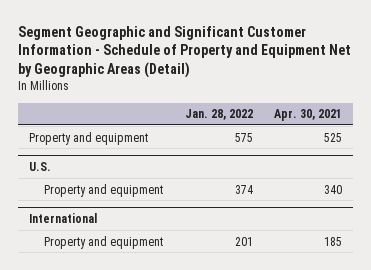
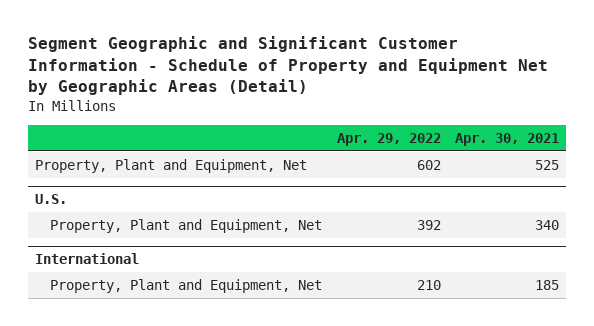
- | Jan. 28, 2022 | Apr. 30, 2021
+ | Apr. 29, 2022 | Apr. 30, 2021
- Property and equipment | 575 | 525
+ Property, Plant and Equipment, Net | 602 | 525
@ U.S.
- Property and equipment | 374 | 340
+ Property, Plant and Equipment, Net | 392 | 340
@ International
- Property and equipment | 201 | 185
+ Property, Plant and Equipment, Net | 210 | 185

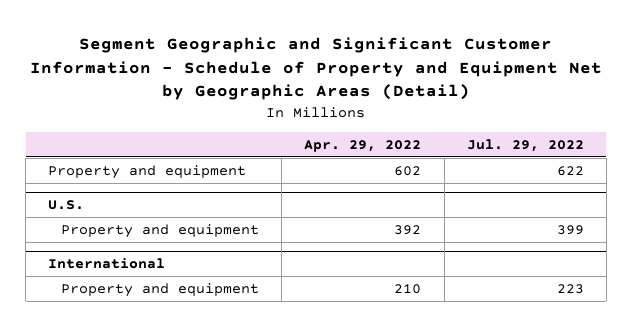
- | Apr. 29, 2022 | Apr. 30, 2021
+ | Apr. 29, 2022 | Jul. 29, 2022
- Property, Plant and Equipment, Net | 602 | 525
+ Property and equipment | 602 | 622
@ U.S.
- Property, Plant and Equipment, Net | 392 | 340
+ Property and equipment | 392 | 399
@ International
- Property, Plant and Equipment, Net | 210 | 185
+ Property and equipment | 210 | 223

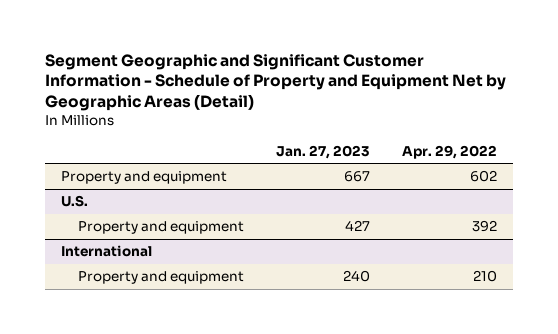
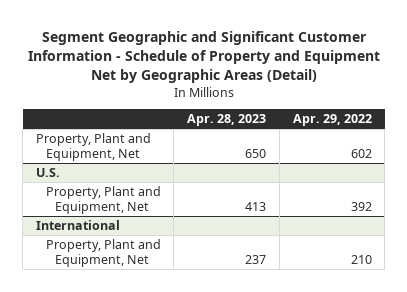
- | Jan. 27, 2023 | Apr. 29, 2022
+ | Apr. 28, 2023 | Apr. 29, 2022
- Property and equipment | 667 | 602
+ Property, Plant and Equipment, Net | 650 | 602
@ U.S.
- Property and equipment | 427 | 392
+ Property, Plant and Equipment, Net | 413 | 392
@ International
- Property and equipment | 240 | 210
+ Property, Plant and Equipment, Net | 237 | 210

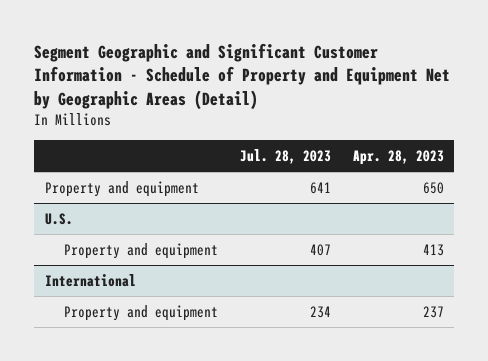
- | Apr. 28, 2023 | Apr. 29, 2022
+ | Jul. 28, 2023 | Apr. 28, 2023
- Property, Plant and Equipment, Net | 650 | 602
+ Property and equipment | 641 | 650
@ U.S.
- Property, Plant and Equipment, Net | 413 | 392
+ Property and equipment | 407 | 413
@ International
- Property, Plant and Equipment, Net | 237 | 210
+ Property and equipment | 234 | 237

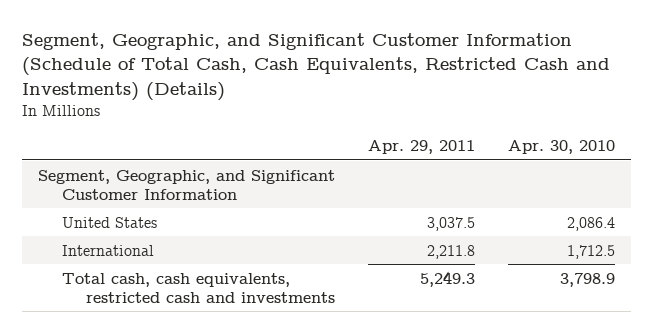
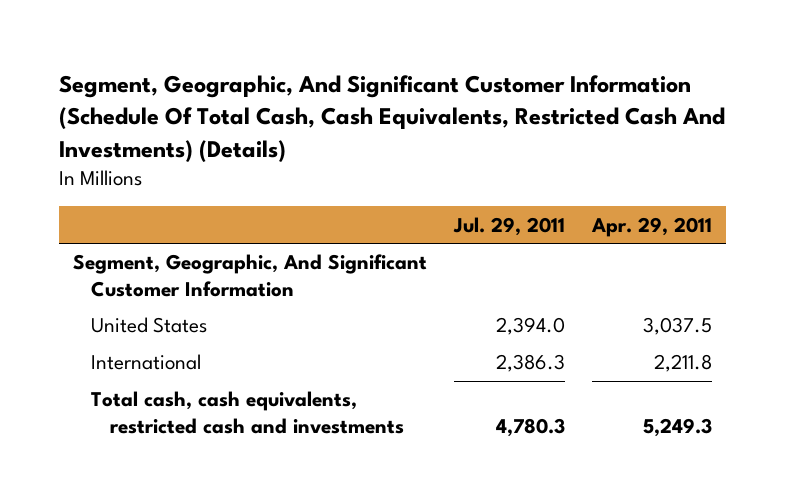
- Segment, Geographic, and Significant Customer Information (Schedule of Total Cash, Cash Equivalents, Restricted Cash and Investments) (Details)
+ Segment, Geographic, And Significant Customer Information (Schedule Of Total Cash, Cash Equivalents, Restricted Cash And Investments) (Details)
- | Apr. 29, 2011 | Apr. 30, 2010
+ | Jul. 29, 2011 | Apr. 29, 2011
- Segment, Geographic, and Significant Customer Information
+ Segment, Geographic, And Significant Customer Information

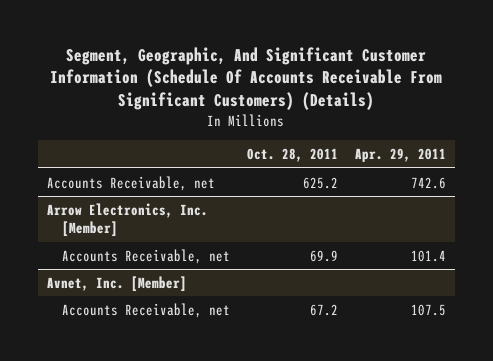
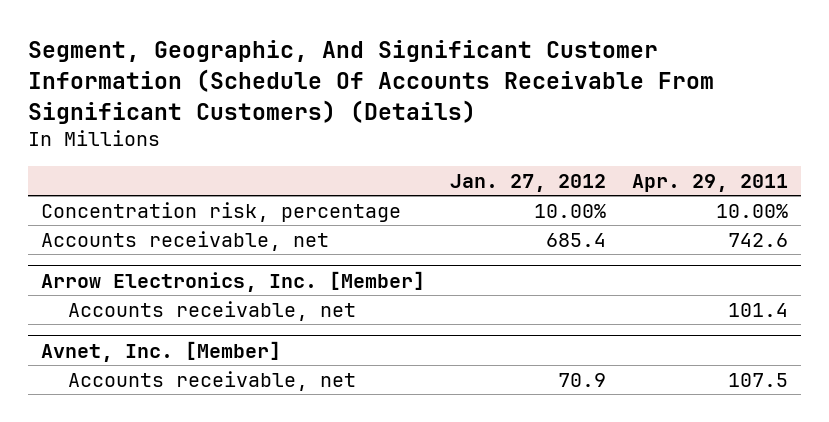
- | Oct. 28, 2011 | Apr. 29, 2011
+ | Jan. 27, 2012 | Apr. 29, 2011
- Accounts Receivable, net | 625.2 | 742.6
+ Concentration risk, percentage | 10.00% | 10.00%
+ Accounts receivable, net | 685.4 | 742.6
@ Arrow Electronics, Inc. [Member]
- Accounts Receivable, net | 69.9 | 101.4
+ Accounts receivable, net | | 101.4
@ Avnet, Inc. [Member]
- Accounts Receivable, net | 67.2 | 107.5
+ Accounts receivable, net | 70.9 | 107.5

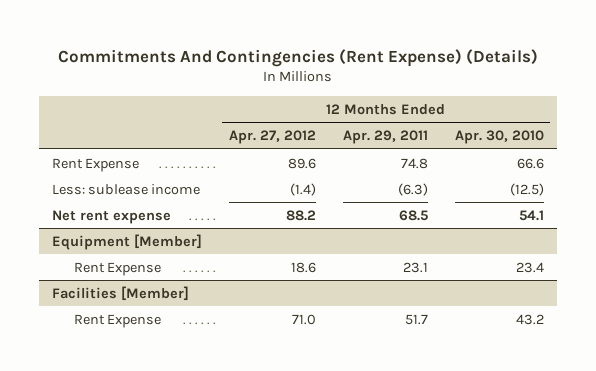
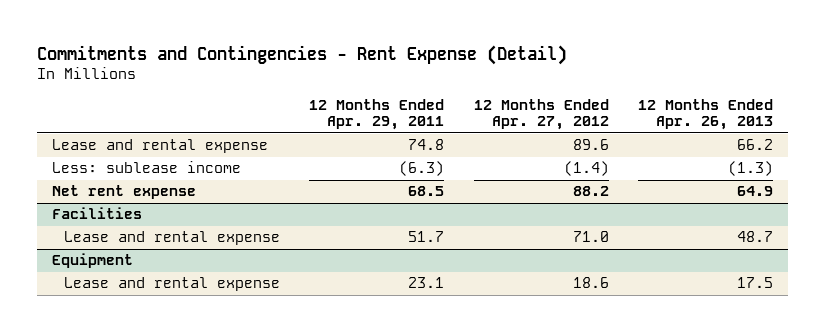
- Commitments And Contingencies (Rent Expense) (Details)
+ Commitments and Contingencies - Rent Expense (Detail)
- | 12 Months Ended Apr. 27, 2012 | 12 Months Ended Apr. 29, 2011 | 12 Months Ended Apr. 30, 2010
+ | 12 Months Ended Apr. 29, 2011 | 12 Months Ended Apr. 27, 2012 | 12 Months Ended Apr. 26, 2013
- Rent Expense | 89.6 | 74.8 | 66.6
+ Lease and rental expense | 74.8 | 89.6 | 66.2
- Equipment [Member]
- Rent Expense | 18.6 | 23.1 | 23.4
- Facilities [Member]
- Rent Expense | 71.0 | 51.7 | 43.2
+ Facilities
+ Lease and rental expense | 51.7 | 71.0 | 48.7
+ Equipment
+ Lease and rental expense | 23.1 | 18.6 | 17.5

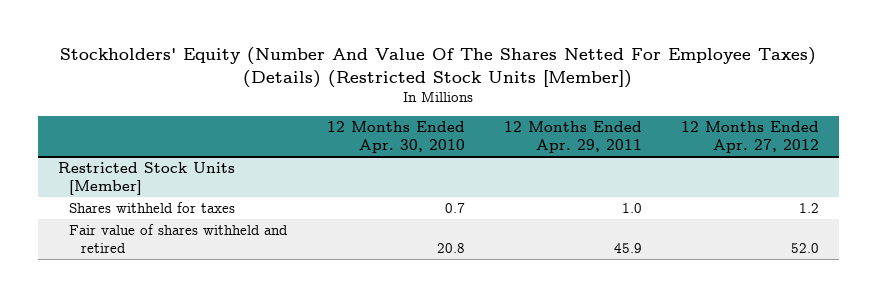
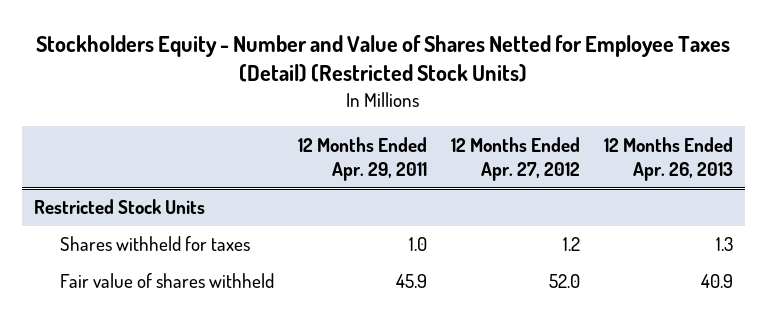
- Stockholders' Equity (Number And Value Of The Shares Netted For Employee Taxes) (Details) (Restricted Stock Units [Member])
+ Stockholders Equity - Number and Value of Shares Netted for Employee Taxes (Detail) (Restricted Stock Units)
- | 12 Months Ended Apr. 30, 2010 | 12 Months Ended Apr. 29, 2011 | 12 Months Ended Apr. 27, 2012
+ | 12 Months Ended Apr. 29, 2011 | 12 Months Ended Apr. 27, 2012 | 12 Months Ended Apr. 26, 2013
- Restricted Stock Units [Member]
+ Restricted Stock Units
- Fair value of shares withheld and retired | 20.8 | 45.9 | 52.0
+ Fair value of shares withheld | 45.9 | 52.0 | 40.9

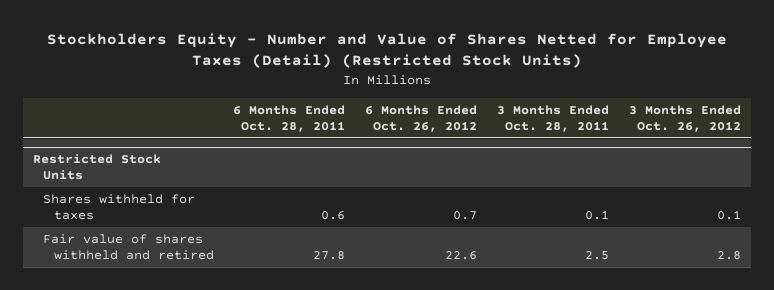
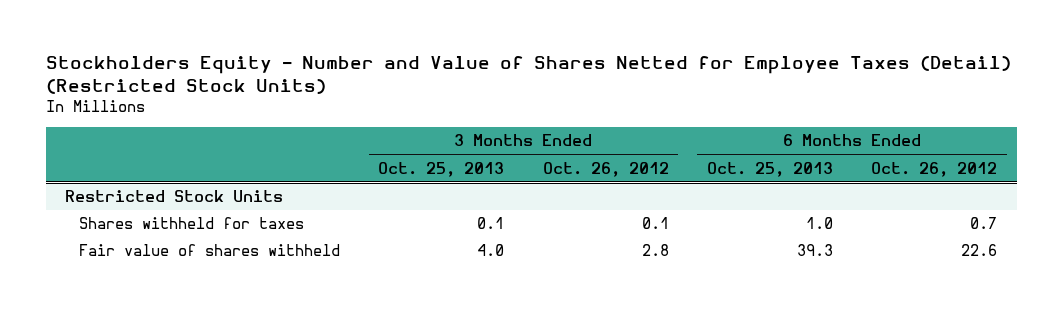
- | 6 Months Ended Oct. 28, 2011 | 6 Months Ended Oct. 26, 2012 | 3 Months Ended Oct. 28, 2011 | 3 Months Ended Oct. 26, 2012
+ | 3 Months Ended Oct. 25, 2013 | 3 Months Ended Oct. 26, 2012 | 6 Months Ended Oct. 25, 2013 | 6 Months Ended Oct. 26, 2012
@ Restricted Stock Units
- Fair value of shares withheld and retired | 27.8 | 22.6 | 2.5 | 2.8
+ Fair value of shares withheld | 4.0 | 2.8 | 39.3 | 22.6

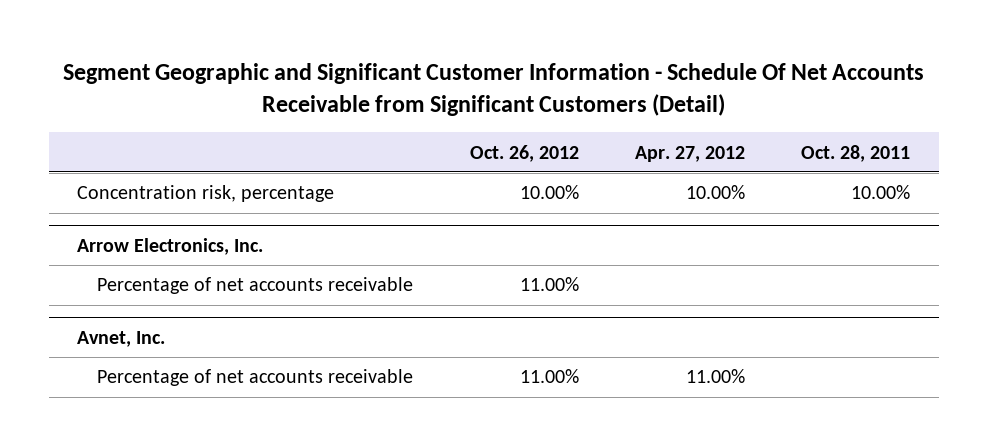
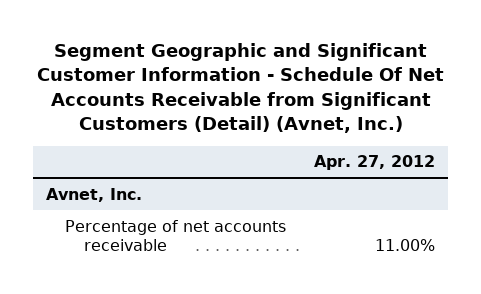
- Segment Geographic and Significant Customer Information - Schedule Of Net Accounts Receivable from Significant Customers (Detail)
+ Segment Geographic and Significant Customer Information - Schedule Of Net Accounts Receivable from Significant Customers (Detail) (Avnet, Inc.)
- | Oct. 26, 2012 | Apr. 27, 2012 | Oct. 28, 2011
+ | Apr. 27, 2012
- Concentration risk, percentage | 10.00% | 10.00% | 10.00%
- Arrow Electronics, Inc.
- Percentage of net accounts receivable | 11.00% | |

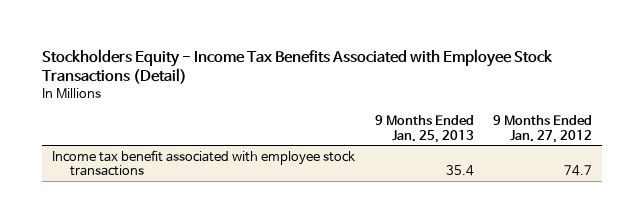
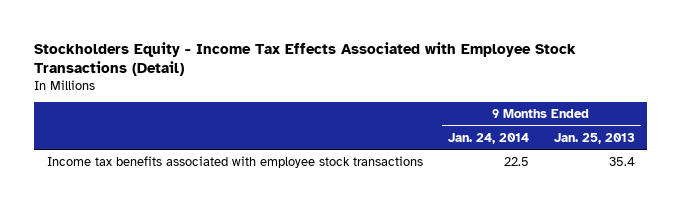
- Stockholders Equity - Income Tax Benefits Associated with Employee Stock Transactions (Detail)
+ Stockholders Equity - Income Tax Effects Associated with Employee Stock Transactions (Detail)
- | 9 Months Ended Jan. 25, 2013 | 9 Months Ended Jan. 27, 2012
+ | 9 Months Ended Jan. 24, 2014 | 9 Months Ended Jan. 25, 2013
- Income tax benefit associated with employee stock transactions | 35.4 | 74.7
+ Income tax benefits associated with employee stock transactions | 22.5 | 35.4

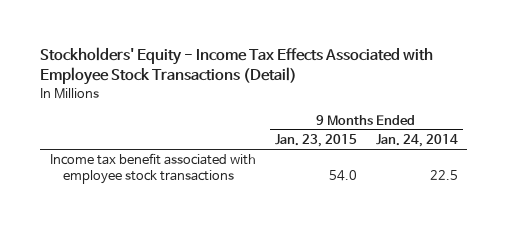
- Stockholders Equity - Income Tax Effects Associated with Employee Stock Transactions (Detail)
+ Stockholders' Equity - Income Tax Effects Associated with Employee Stock Transactions (Detail)
- | 9 Months Ended Jan. 24, 2014 | 9 Months Ended Jan. 25, 2013
+ | 9 Months Ended Jan. 23, 2015 | 9 Months Ended Jan. 24, 2014
- Income tax benefits associated with employee stock transactions | 22.5 | 35.4
+ Income tax benefit associated with employee stock transactions | 54.0 | 22.5

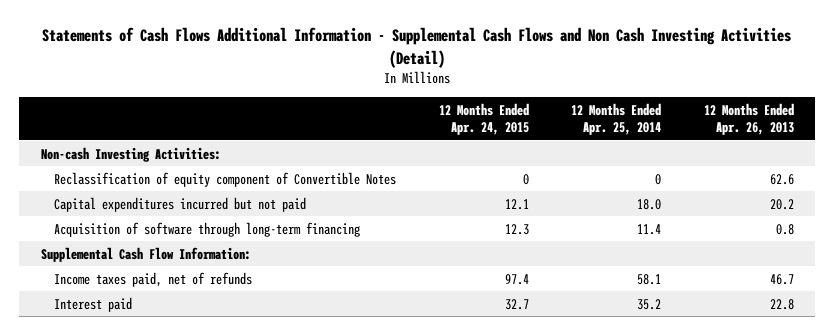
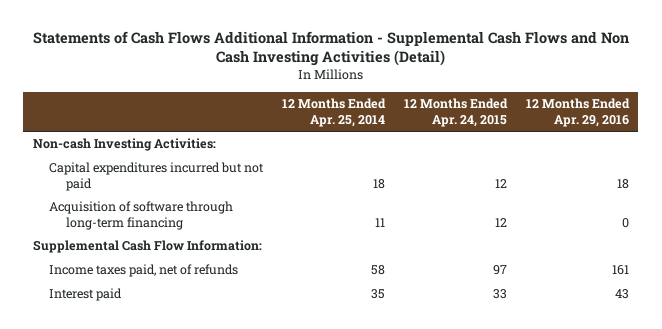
- | 12 Months Ended Apr. 24, 2015 | 12 Months Ended Apr. 25, 2014 | 12 Months Ended Apr. 26, 2013
+ | 12 Months Ended Apr. 25, 2014 | 12 Months Ended Apr. 24, 2015 | 12 Months Ended Apr. 29, 2016
- Reclassification of equity component of Convertible Notes | 0 | 0 | 62.6
- Capital expenditures incurred but not paid | 12.1 | 18.0 | 20.2
- Acquisition of software through long-term financing | 12.3 | 11.4 | 0.8
+ Capital expenditures incurred but not paid | 18 | 12 | 18
+ Acquisition of software through long-term financing | 11 | 12 | 0
- Income taxes paid, net of refunds | 97.4 | 58.1 | 46.7
- Interest paid | 32.7 | 35.2 | 22.8
+ Income taxes paid, net of refunds | 58 | 97 | 161
+ Interest paid | 35 | 33 | 43

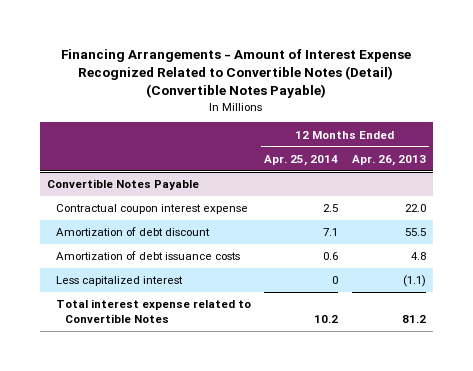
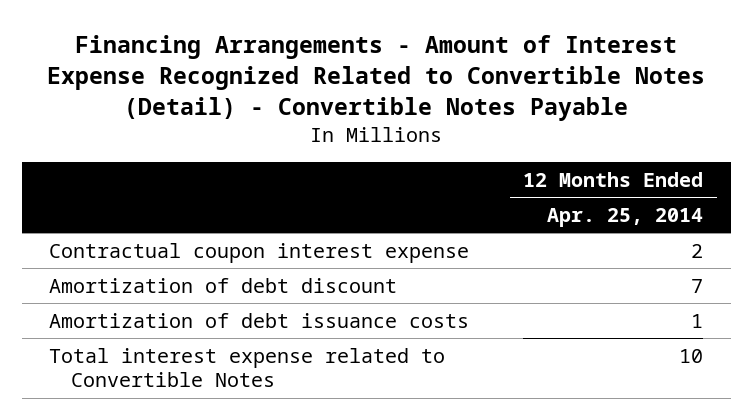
- Financing Arrangements - Amount of Interest Expense Recognized Related to Convertible Notes (Detail) (Convertible Notes Payable)
+ Financing Arrangements - Amount of Interest Expense Recognized Related to Convertible Notes (Detail) - Convertible Notes Payable
- | 12 Months Ended Apr. 25, 2014 | 12 Months Ended Apr. 26, 2013
+ | 12 Months Ended Apr. 25, 2014
- Convertible Notes Payable
- Contractual coupon interest expense | 2.5 | 22.0
- Amortization of debt discount | 7.1 | 55.5
- Amortization of debt issuance costs | 0.6 | 4.8
- Less capitalized interest | 0 | (1.1)
- Total interest expense related to Convertible Notes | 10.2 | 81.2
+ Contractual coupon interest expense | 2
+ Amortization of debt discount | 7
+ Amortization of debt issuance costs | 1
+ Total interest expense related to Convertible Notes | 10

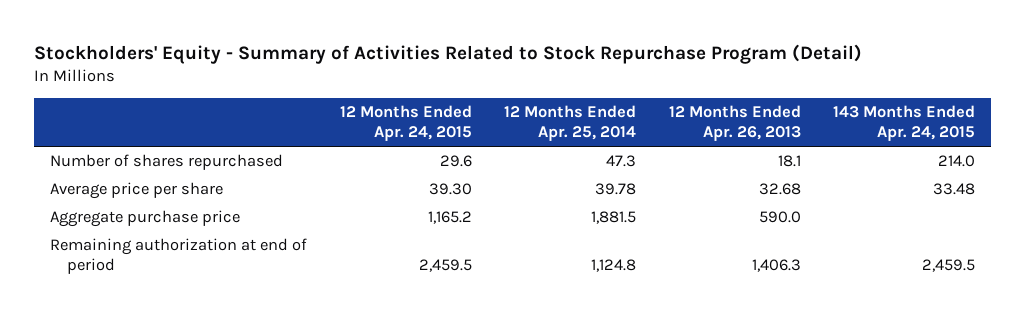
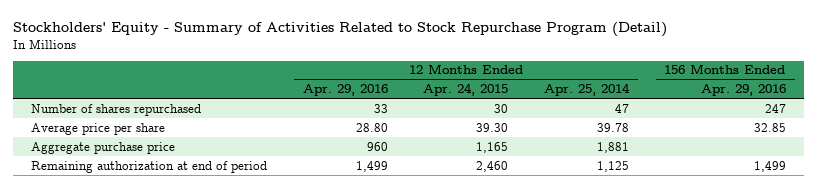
- | 12 Months Ended Apr. 24, 2015 | 12 Months Ended Apr. 25, 2014 | 12 Months Ended Apr. 26, 2013 | 143 Months Ended Apr. 24, 2015
+ | 12 Months Ended Apr. 29, 2016 | 12 Months Ended Apr. 24, 2015 | 12 Months Ended Apr. 25, 2014 | 156 Months Ended Apr. 29, 2016
- Number of shares repurchased | 29.6 | 47.3 | 18.1 | 214.0
+ Number of shares repurchased | 33 | 30 | 47 | 247
- Aggregate purchase price | 1,165.2 | 1,881.5 | 590.0 |
- Remaining authorization at end of period | 2,459.5 | 1,124.8 | 1,406.3 | 2,459.5
+ Aggregate purchase price | 960 | 1,165 | 1,881 |
+ Remaining authorization at end of period | 1,499 | 2,460 | 1,125 | 1,499

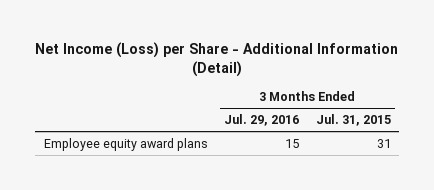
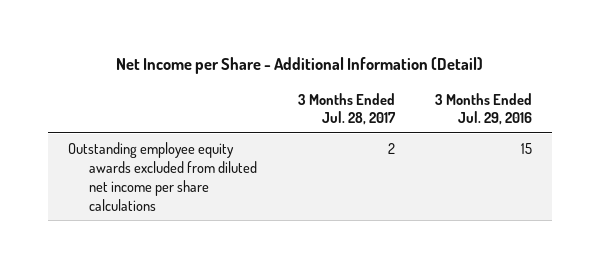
- Net Income (Loss) per Share - Additional Information (Detail)
+ Net Income per Share - Additional Information (Detail)
- | 3 Months Ended Jul. 29, 2016 | 3 Months Ended Jul. 31, 2015
+ | 3 Months Ended Jul. 28, 2017 | 3 Months Ended Jul. 29, 2016
- Employee equity award plans | 15 | 31
+ Outstanding employee equity awards excluded from diluted net income per share calculations | 2 | 15

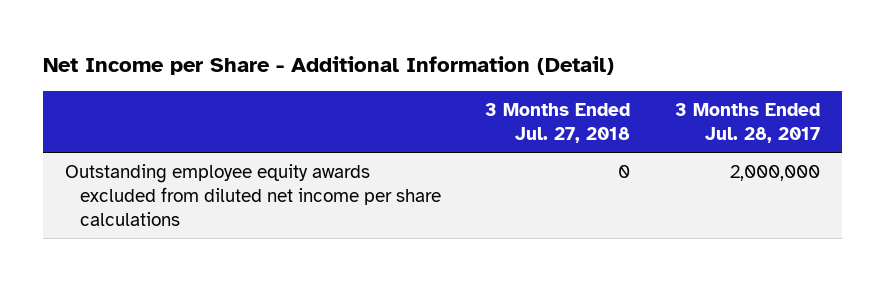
- | 3 Months Ended Jul. 28, 2017 | 3 Months Ended Jul. 29, 2016
+ | 3 Months Ended Jul. 27, 2018 | 3 Months Ended Jul. 28, 2017
- Outstanding employee equity awards excluded from diluted net income per share calculations | 2 | 15
+ Outstanding employee equity awards excluded from diluted net income per share calculations | 0 | 2,000,000

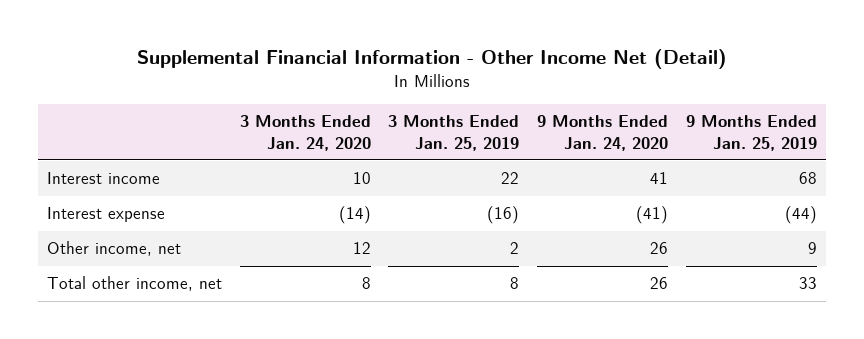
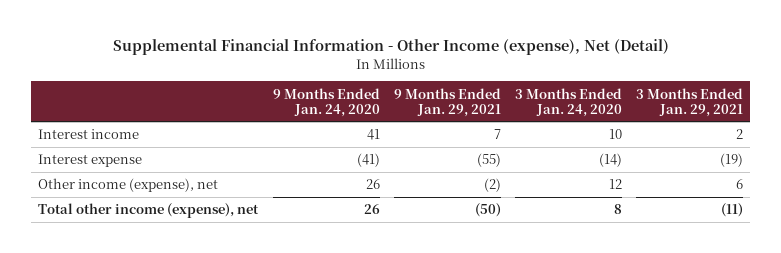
- Supplemental Financial Information - Other Income Net (Detail)
+ Supplemental Financial Information - Other Income (expense), Net (Detail)
- | 3 Months Ended Jan. 24, 2020 | 3 Months Ended Jan. 25, 2019 | 9 Months Ended Jan. 24, 2020 | 9 Months Ended Jan. 25, 2019
+ | 9 Months Ended Jan. 24, 2020 | 9 Months Ended Jan. 29, 2021 | 3 Months Ended Jan. 24, 2020 | 3 Months Ended Jan. 29, 2021
- Other income, net | 12 | 2 | 26 | 9
- Total other income, net | 8 | 8 | 26 | 33
+ Other income (expense), net | 26 | (2) | 12 | 6
+ Total other income (expense), net | 26 | (50) | 8 | (11)

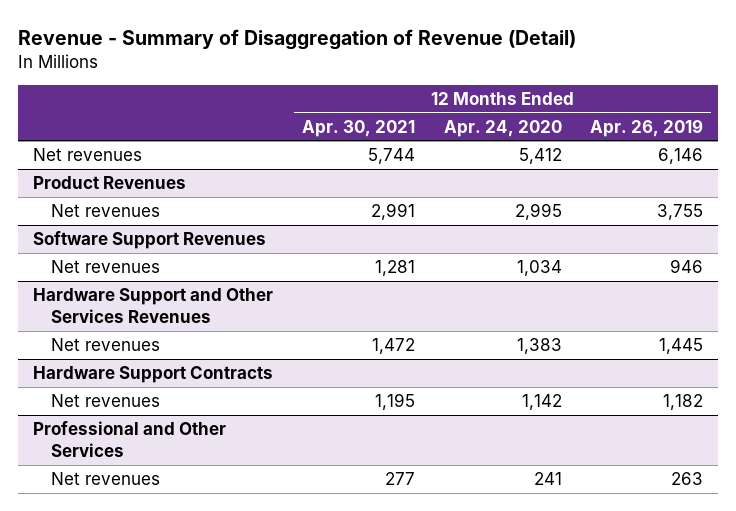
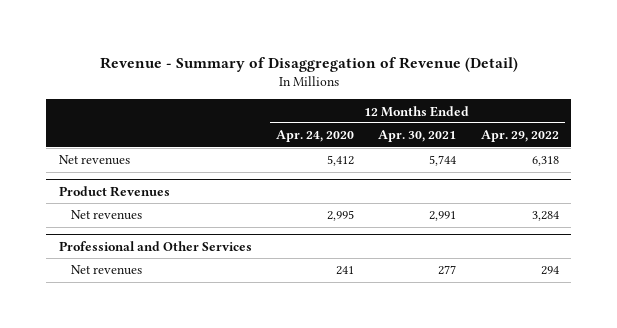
- | 12 Months Ended Apr. 30, 2021 | 12 Months Ended Apr. 24, 2020 | 12 Months Ended Apr. 26, 2019
+ | 12 Months Ended Apr. 24, 2020 | 12 Months Ended Apr. 30, 2021 | 12 Months Ended Apr. 29, 2022
- Software Support Revenues
- Net revenues | 1,281 | 1,034 | 946
- Hardware Support and Other Services Revenues
- Net revenues | 1,472 | 1,383 | 1,445
- Hardware Support Contracts
- Net revenues | 1,195 | 1,142 | 1,182

